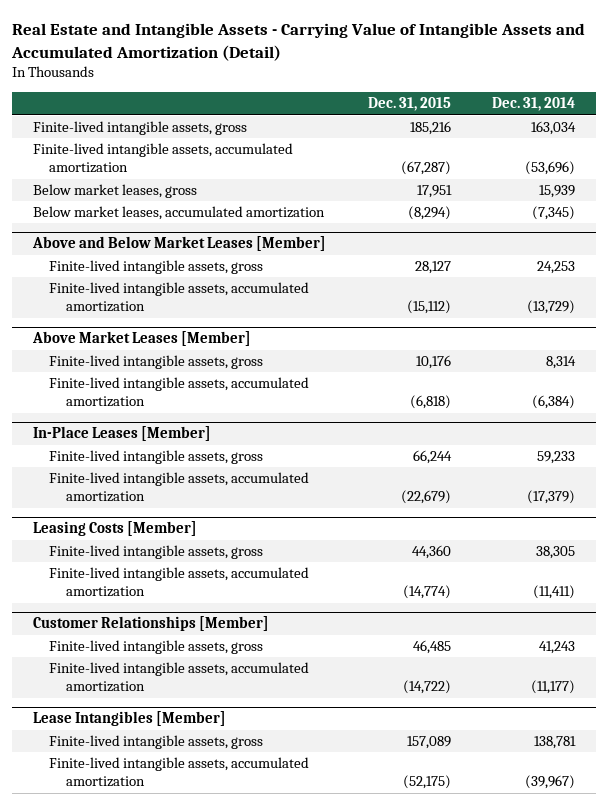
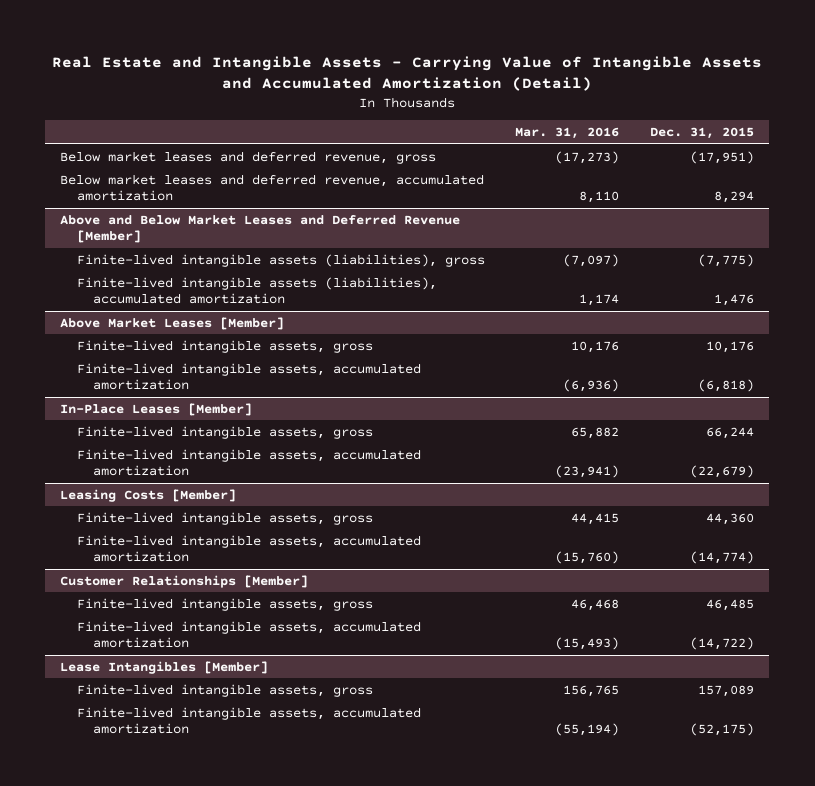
- | Dec. 31, 2015 | Dec. 31, 2014
+ | Mar. 31, 2016 | Dec. 31, 2015
- Finite-lived intangible assets, gross | 185,216 | 163,034
- Finite-lived intangible assets, accumulated amortization | (67,287) | (53,696)
- Below market leases, gross | 17,951 | 15,939
- Below market leases, accumulated amortization | (8,294) | (7,345)
- Above and Below Market Leases [Member]
- Finite-lived intangible assets, gross | 28,127 | 24,253
- Finite-lived intangible assets, accumulated amortization | (15,112) | (13,729)
+ Below market leases and deferred revenue, gross | (17,273) | (17,951)
+ Below market leases and deferred revenue, accumulated amortization | 8,110 | 8,294
+ Above and Below Market Leases and Deferred Revenue [Member]
+ Finite-lived intangible assets (liabilities), gross | (7,097) | (7,775)
+ Finite-lived intangible assets (liabilities), accumulated amortization | 1,174 | 1,476

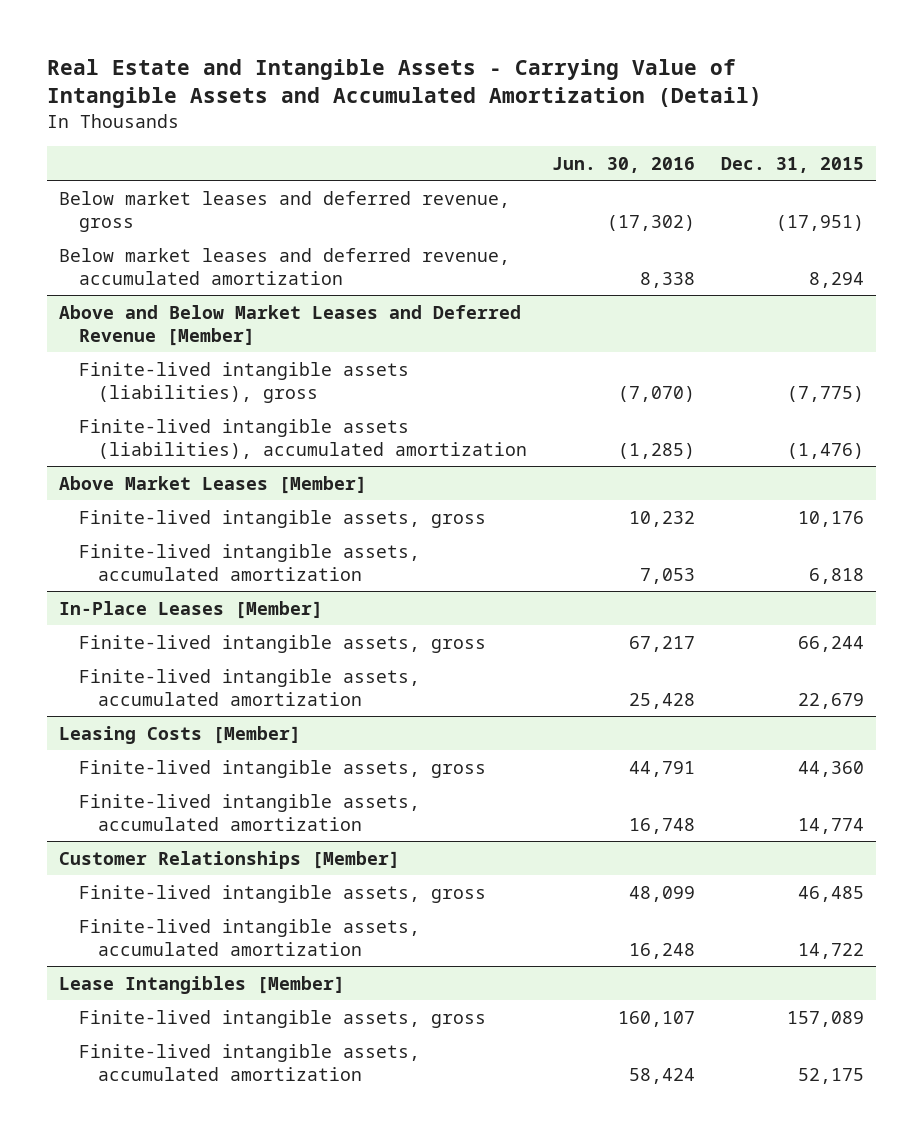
- | Mar. 31, 2016 | Dec. 31, 2015
+ | Jun. 30, 2016 | Dec. 31, 2015
@ Above and Below Market Leases and Deferred Revenue [Member]
- Finite-lived intangible assets (liabilities), accumulated amortization | 1,174 | 1,476
+ Finite-lived intangible assets (liabilities), accumulated amortization | (1,285) | (1,476)
@ Above Market Leases [Member]
- Finite-lived intangible assets, accumulated amortization | (6,936) | (6,818)
+ Finite-lived intangible assets, accumulated amortization | 7,053 | 6,818
@ In-Place Leases [Member]
- Finite-lived intangible assets, accumulated amortization | (23,941) | (22,679)
+ Finite-lived intangible assets, accumulated amortization | 25,428 | 22,679
@ Leasing Costs [Member]
- Finite-lived intangible assets, accumulated amortization | (15,760) | (14,774)
+ Finite-lived intangible assets, accumulated amortization | 16,748 | 14,774
@ Customer Relationships [Member]
- Finite-lived intangible assets, accumulated amortization | (15,493) | (14,722)
+ Finite-lived intangible assets, accumulated amortization | 16,248 | 14,722
@ Lease Intangibles [Member]
- Finite-lived intangible assets, accumulated amortization | (55,194) | (52,175)
+ Finite-lived intangible assets, accumulated amortization | 58,424 | 52,175

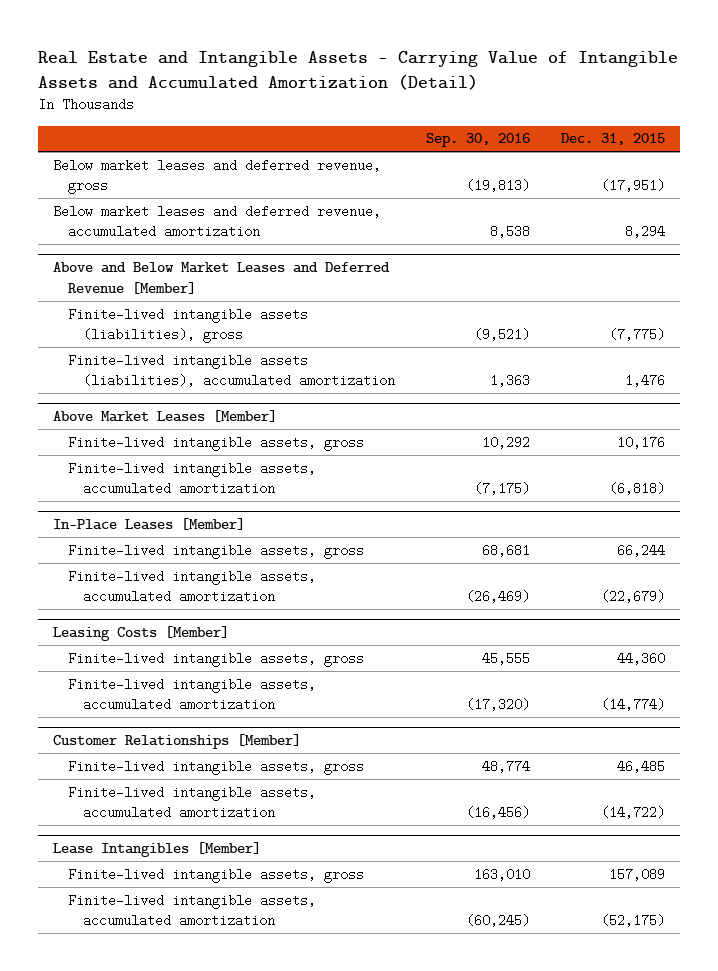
- | Jun. 30, 2016 | Dec. 31, 2015
+ | Sep. 30, 2016 | Dec. 31, 2015
@ Above and Below Market Leases and Deferred Revenue [Member]
- Finite-lived intangible assets (liabilities), accumulated amortization | (1,285) | (1,476)
+ Finite-lived intangible assets (liabilities), accumulated amortization | 1,363 | 1,476
@ Above Market Leases [Member]
- Finite-lived intangible assets, accumulated amortization | 7,053 | 6,818
+ Finite-lived intangible assets, accumulated amortization | (7,175) | (6,818)
@ In-Place Leases [Member]
- Finite-lived intangible assets, accumulated amortization | 25,428 | 22,679
+ Finite-lived intangible assets, accumulated amortization | (26,469) | (22,679)
@ Leasing Costs [Member]
- Finite-lived intangible assets, accumulated amortization | 16,748 | 14,774
+ Finite-lived intangible assets, accumulated amortization | (17,320) | (14,774)
@ Customer Relationships [Member]
- Finite-lived intangible assets, accumulated amortization | 16,248 | 14,722
+ Finite-lived intangible assets, accumulated amortization | (16,456) | (14,722)
@ Lease Intangibles [Member]
- Finite-lived intangible assets, accumulated amortization | 58,424 | 52,175
+ Finite-lived intangible assets, accumulated amortization | (60,245) | (52,175)

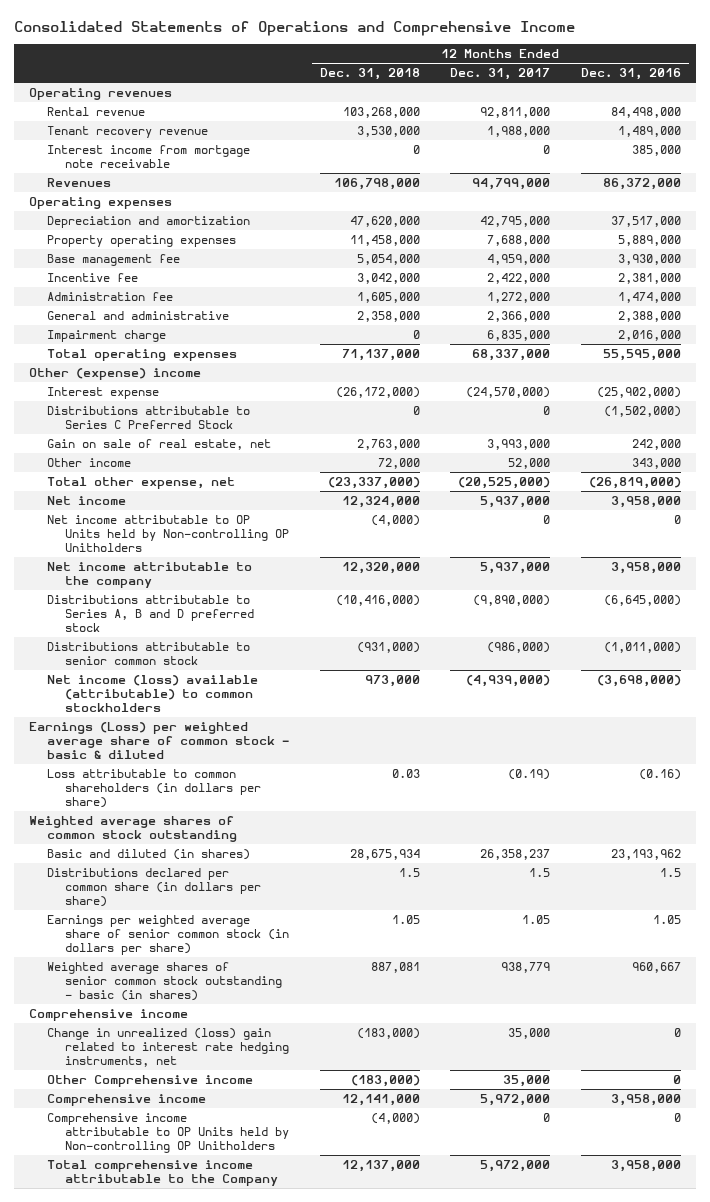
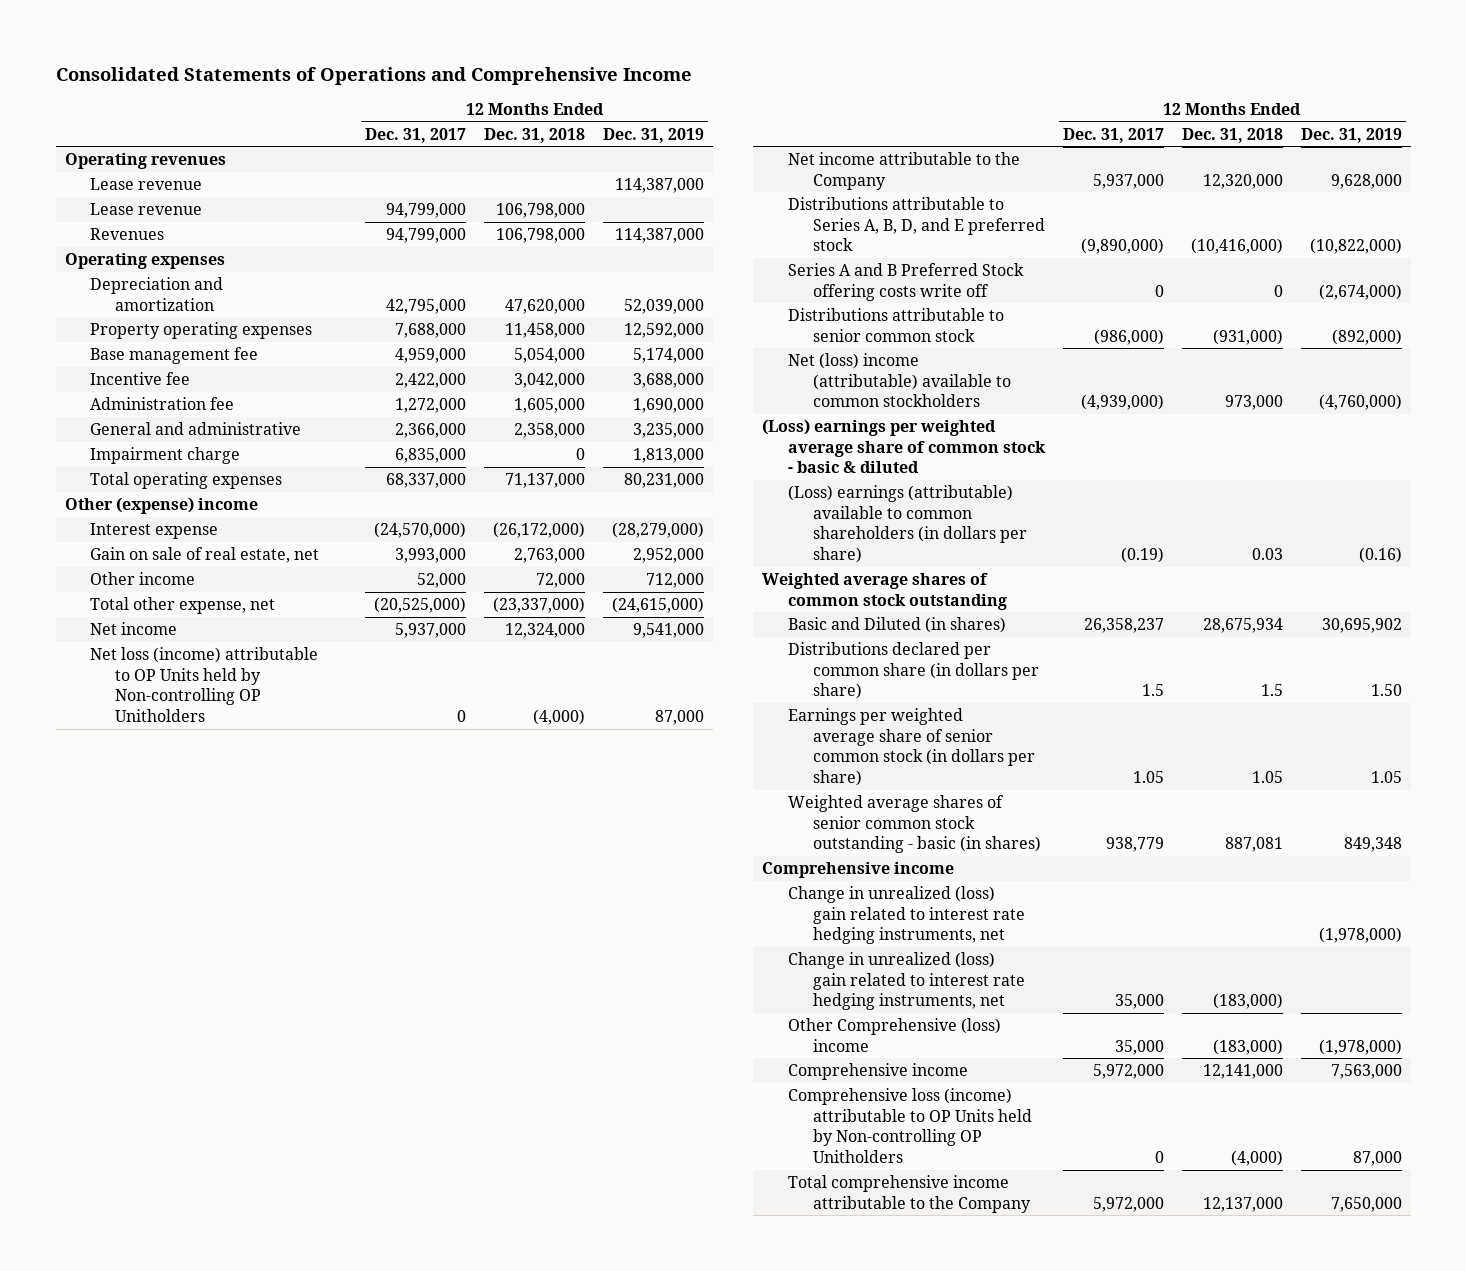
- | 12 Months Ended Dec. 31, 2018 | 12 Months Ended Dec. 31, 2017 | 12 Months Ended Dec. 31, 2016
+ | 12 Months Ended Dec. 31, 2017 | 12 Months Ended Dec. 31, 2018 | 12 Months Ended Dec. 31, 2019
- Rental revenue | 103,268,000 | 92,811,000 | 84,498,000
- Tenant recovery revenue | 3,530,000 | 1,988,000 | 1,489,000
- Interest income from mortgage note receivable | 0 | 0 | 385,000
+ Lease revenue | | | 114,387,000
+ Lease revenue | 94,799,000 | 106,798,000 |
- Distributions attributable to Series C Preferred Stock | 0 | 0 | (1,502,000)
- Net income attributable to OP Units held by Non-controlling OP Unitholders | (4,000) | 0 | 0
- Net income attributable to the company | 12,320,000 | 5,937,000 | 3,958,000
- Distributions attributable to Series A, B and D preferred stock | (10,416,000) | (9,890,000) | (6,645,000)
+ Net loss (income) attributable to OP Units held by Non-controlling OP Unitholders | 0 | (4,000) | 87,000
+ Net income attributable to the Company | 5,937,000 | 12,320,000 | 9,628,000
+ Distributions attributable to Series A, B, D, and E preferred stock | (9,890,000) | (10,416,000) | (10,822,000)
+ Series A and B Preferred Stock offering costs write off | 0 | 0 | (2,674,000)
- Net income (loss) available (attributable) to common stockholders | 973,000 | (4,939,000) | (3,698,000)
- Earnings (Loss) per weighted average share of common stock - basic & diluted
- Loss attributable to common shareholders (in dollars per share) | 0.03 | (0.19) | (0.16)
+ Net (loss) income (attributable) available to common stockholders | (4,939,000) | 973,000 | (4,760,000)
+ (Loss) earnings per weighted average share of common stock - basic & diluted
+ (Loss) earnings (attributable) available to common shareholders (in dollars per share) | (0.19) | 0.03 | (0.16)
- Basic and diluted (in shares) | 28,675,934 | 26,358,237 | 23,193,962
+ Basic and Diluted (in shares) | 26,358,237 | 28,675,934 | 30,695,902
+ Change in unrealized (loss) gain related to interest rate hedging instruments, net | | | (1,978,000)
- Other Comprehensive income | (183,000) | 35,000 | 0
+ Other Comprehensive (loss) income | 35,000 | (183,000) | (1,978,000)
- Comprehensive income attributable to OP Units held by Non-controlling OP Unitholders | (4,000) | 0 | 0
+ Comprehensive loss (income) attributable to OP Units held by Non-controlling OP Unitholders | 0 | (4,000) | 87,000

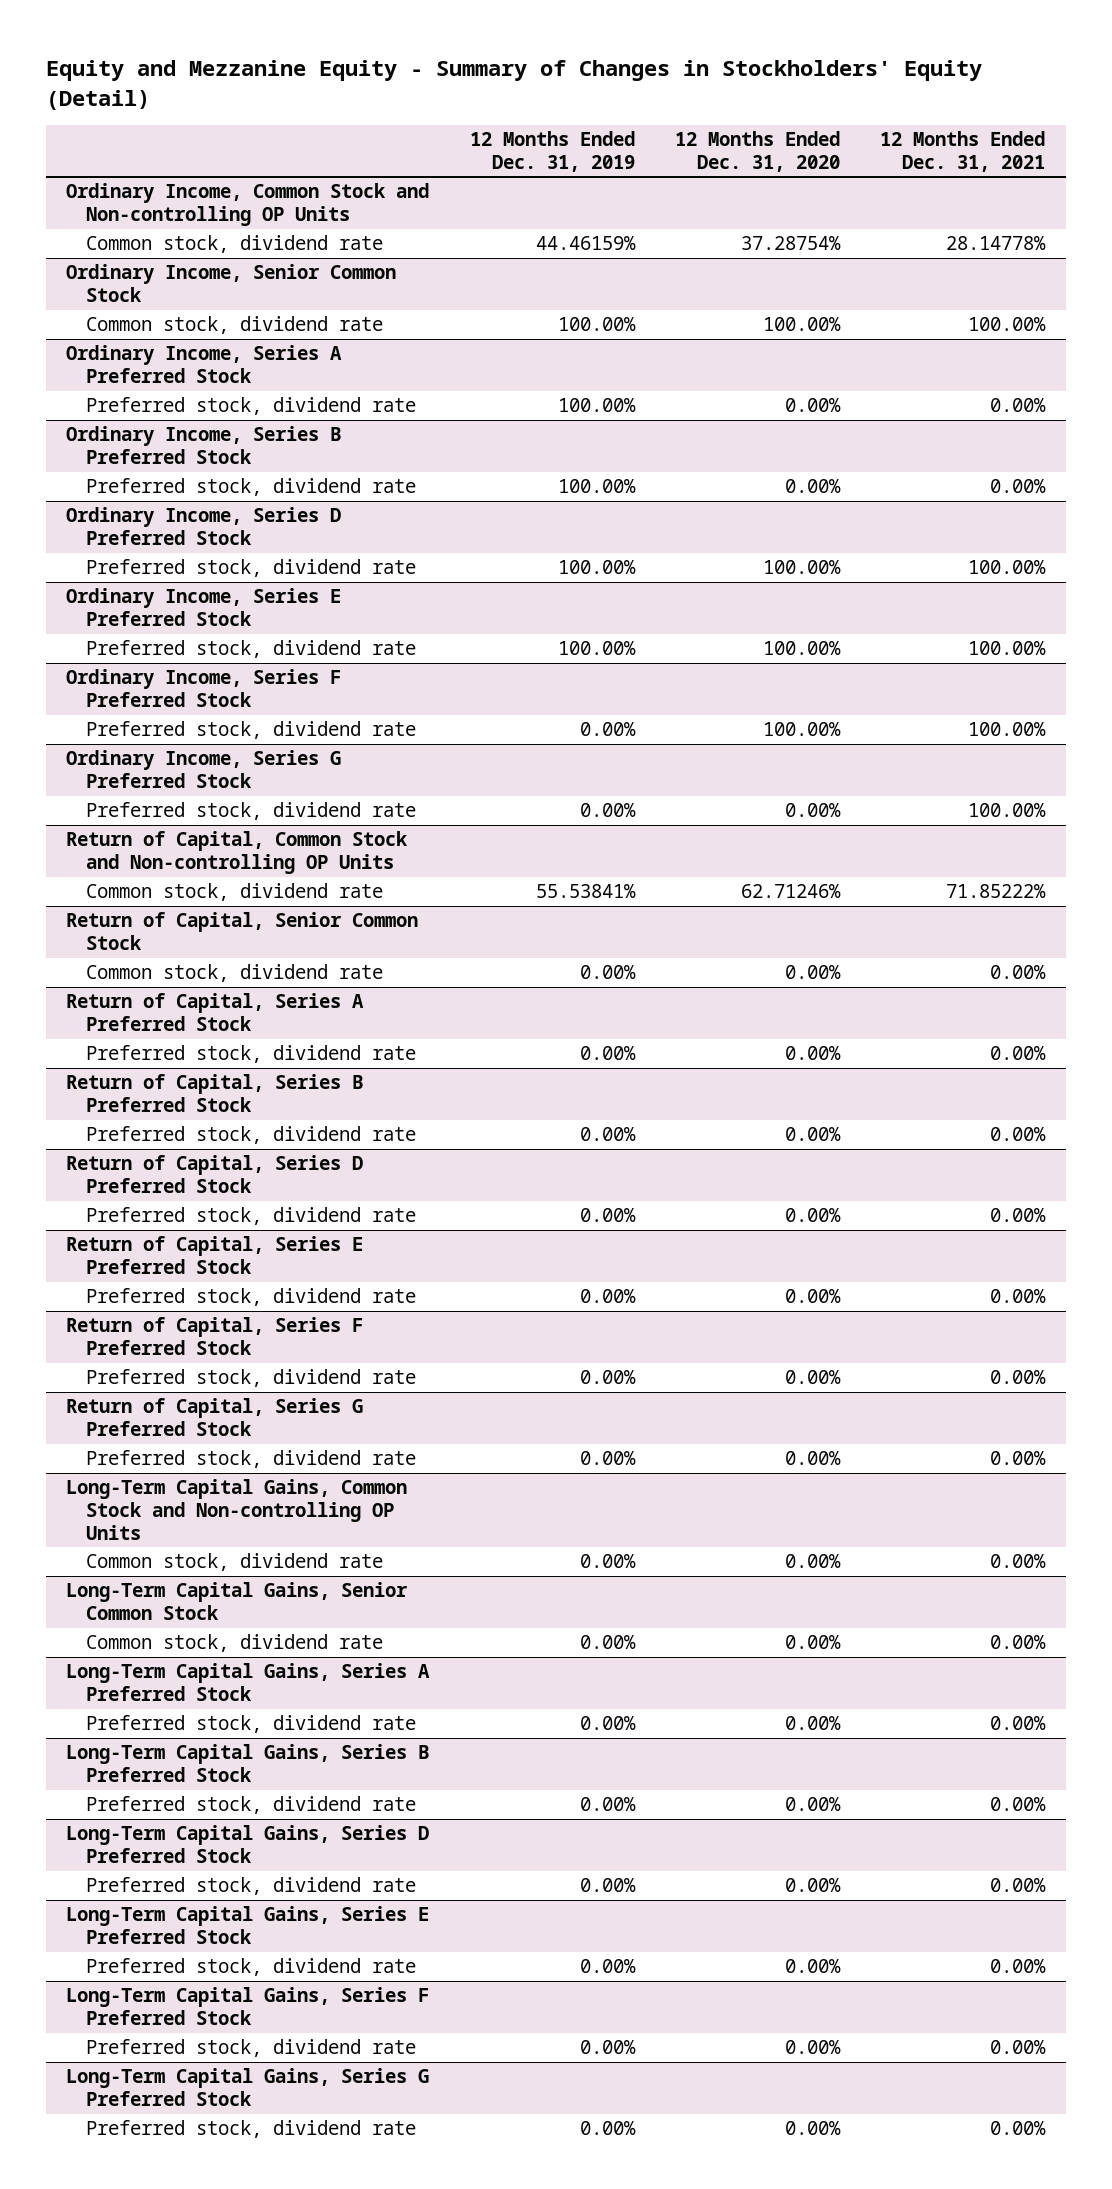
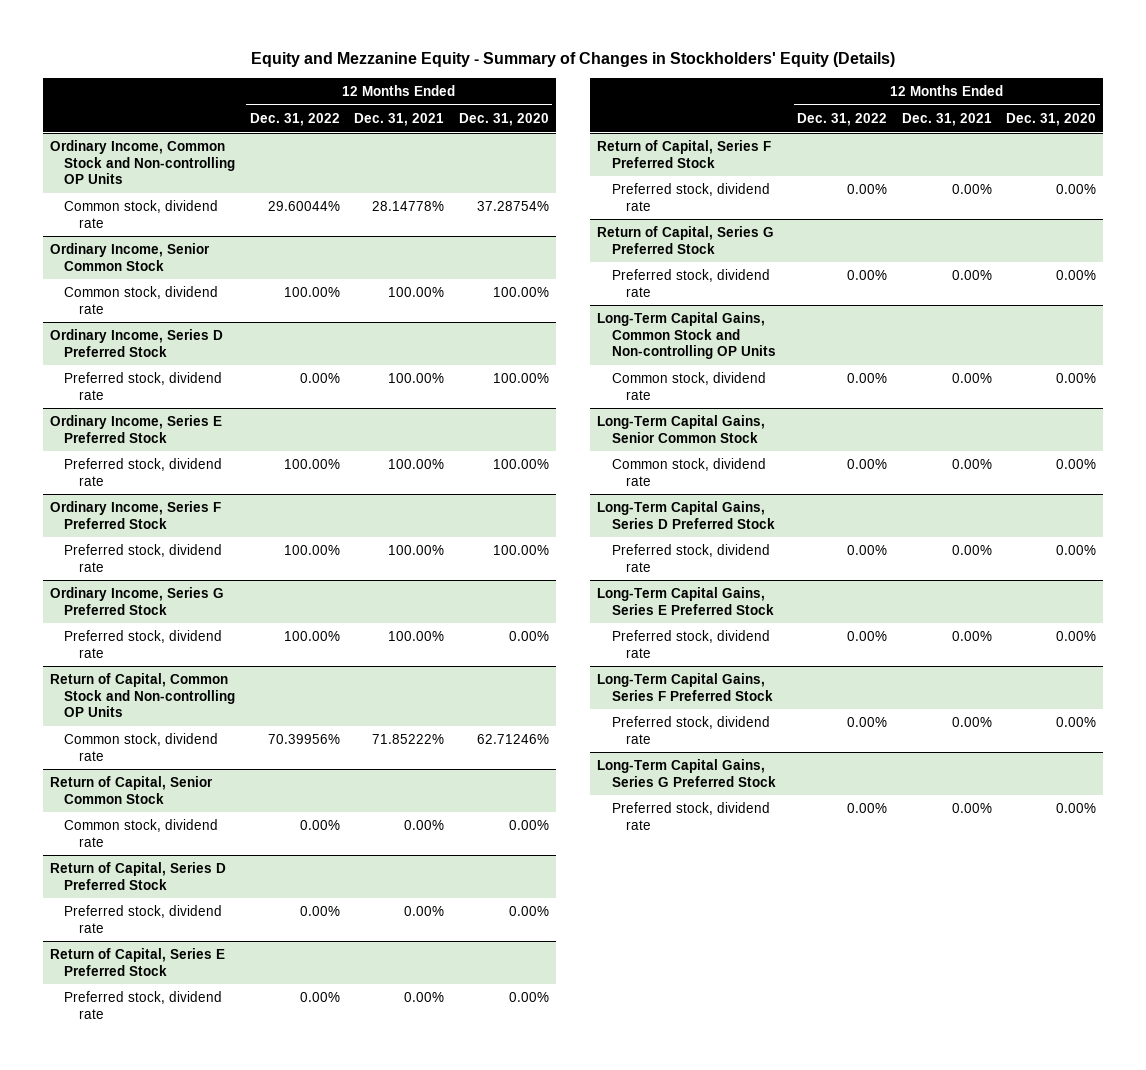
- Equity and Mezzanine Equity - Summary of Changes in Stockholders' Equity (Detail)
+ Equity and Mezzanine Equity - Summary of Changes in Stockholders' Equity (Details)
- | 12 Months Ended Dec. 31, 2019 | 12 Months Ended Dec. 31, 2020 | 12 Months Ended Dec. 31, 2021
+ | 12 Months Ended Dec. 31, 2022 | 12 Months Ended Dec. 31, 2021 | 12 Months Ended Dec. 31, 2020
- Ordinary Income, Series A Preferred Stock
- Preferred stock, dividend rate | 100.00% | 0.00% | 0.00%
- Ordinary Income, Series B Preferred Stock
- Preferred stock, dividend rate | 100.00% | 0.00% | 0.00%
- Return of Capital, Series A Preferred Stock
- Preferred stock, dividend rate | 0.00% | 0.00% | 0.00%
- Return of Capital, Series B Preferred Stock
- Preferred stock, dividend rate | 0.00% | 0.00% | 0.00%
- Long-Term Capital Gains, Series A Preferred Stock
- Preferred stock, dividend rate | 0.00% | 0.00% | 0.00%
- Long-Term Capital Gains, Series B Preferred Stock
- Preferred stock, dividend rate | 0.00% | 0.00% | 0.00%

